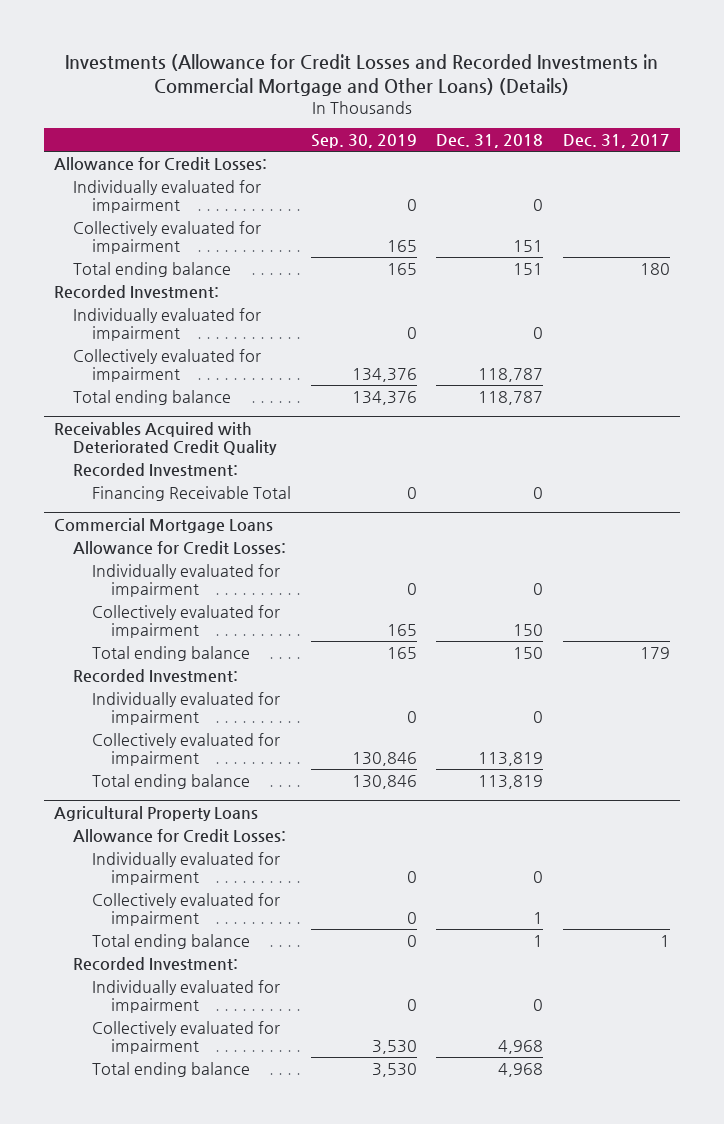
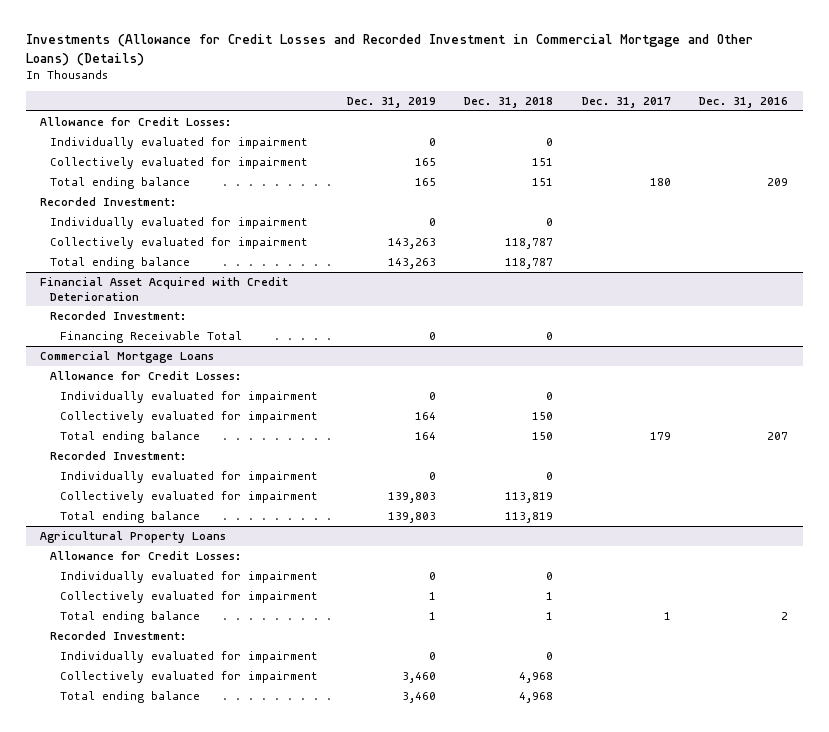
- Investments (Allowance for Credit Losses and Recorded Investments in Commercial Mortgage and Other Loans) (Details)
+ Investments (Allowance for Credit Losses and Recorded Investment in Commercial Mortgage and Other Loans) (Details)
- | Sep. 30, 2019 | Dec. 31, 2018 | Dec. 31, 2017
+ | Dec. 31, 2019 | Dec. 31, 2018 | Dec. 31, 2017 | Dec. 31, 2016
- Receivables Acquired with Deteriorated Credit Quality
+ Financial Asset Acquired with Credit Deterioration

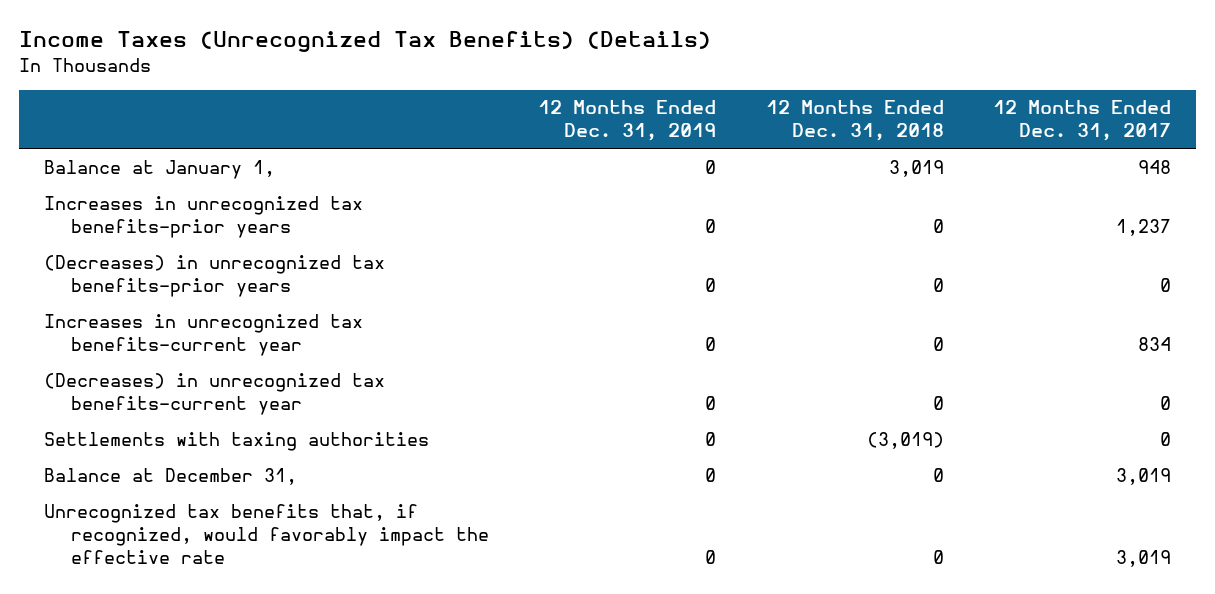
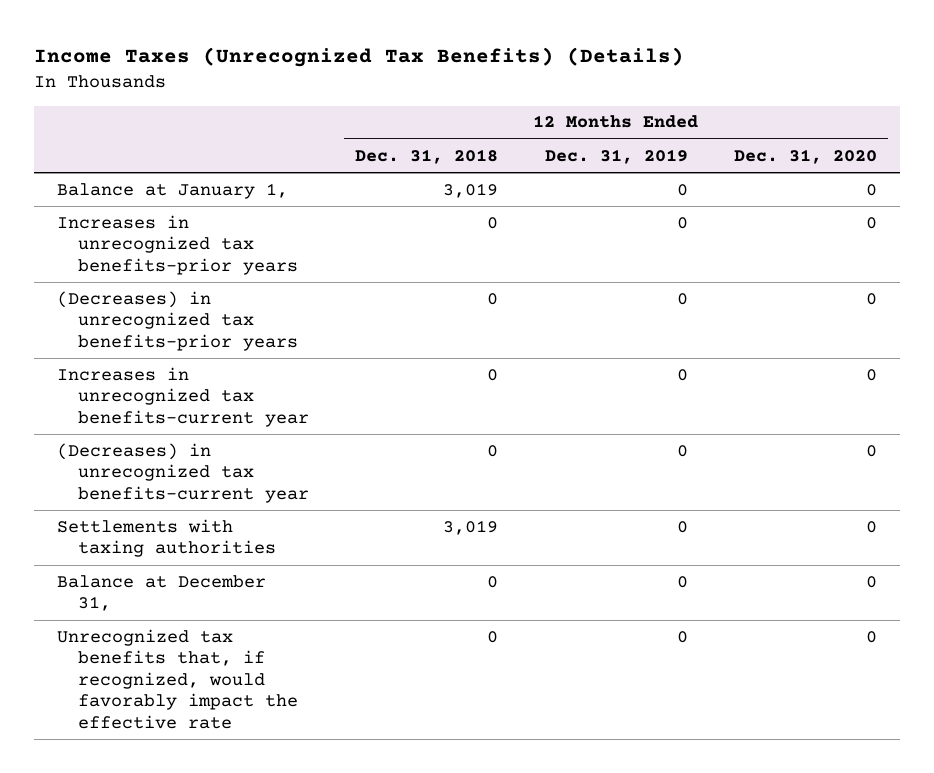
- | 12 Months Ended Dec. 31, 2019 | 12 Months Ended Dec. 31, 2018 | 12 Months Ended Dec. 31, 2017
+ | 12 Months Ended Dec. 31, 2018 | 12 Months Ended Dec. 31, 2019 | 12 Months Ended Dec. 31, 2020
- Settlements with taxing authorities | 0 | (3,019) | 0
+ Settlements with taxing authorities | 3,019 | 0 | 0

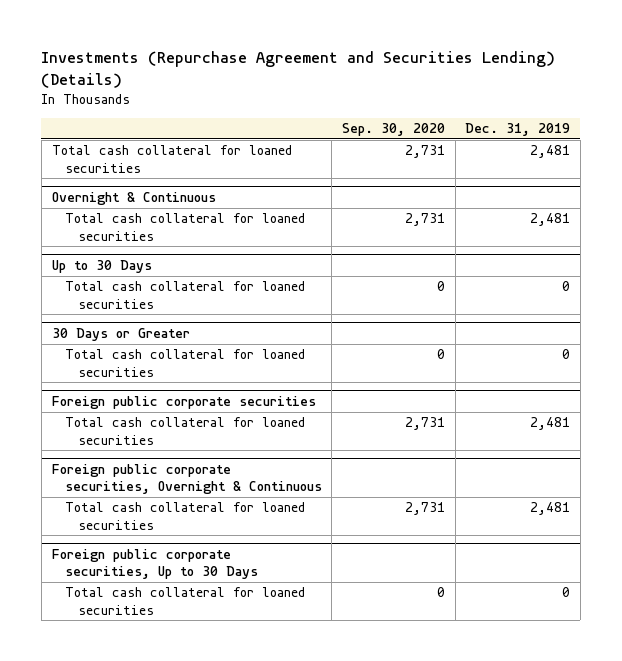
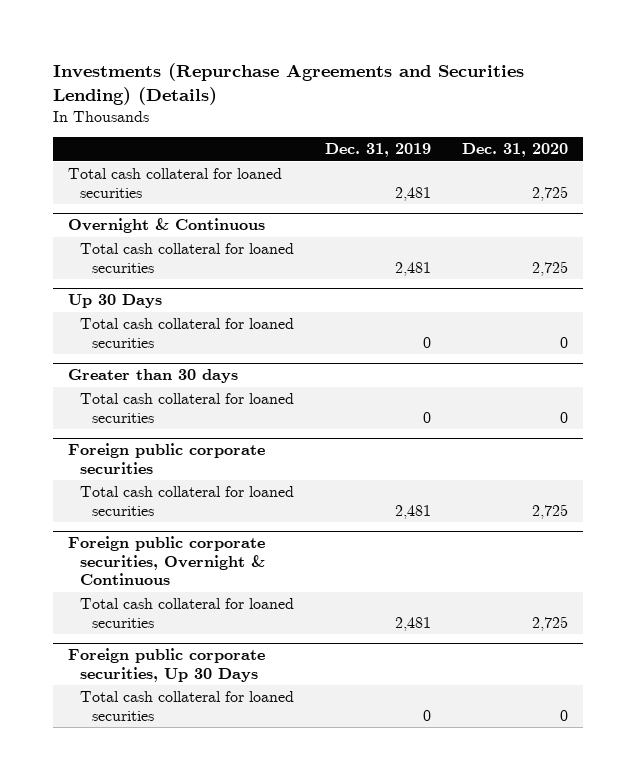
- Investments (Repurchase Agreement and Securities Lending) (Details)
+ Investments (Repurchase Agreements and Securities Lending) (Details)
- | Sep. 30, 2020 | Dec. 31, 2019
+ | Dec. 31, 2019 | Dec. 31, 2020
- Up to 30 Days
+ Up 30 Days
- 30 Days or Greater
+ Greater than 30 days
- Foreign public corporate securities, Up to 30 Days
+ Foreign public corporate securities, Up 30 Days

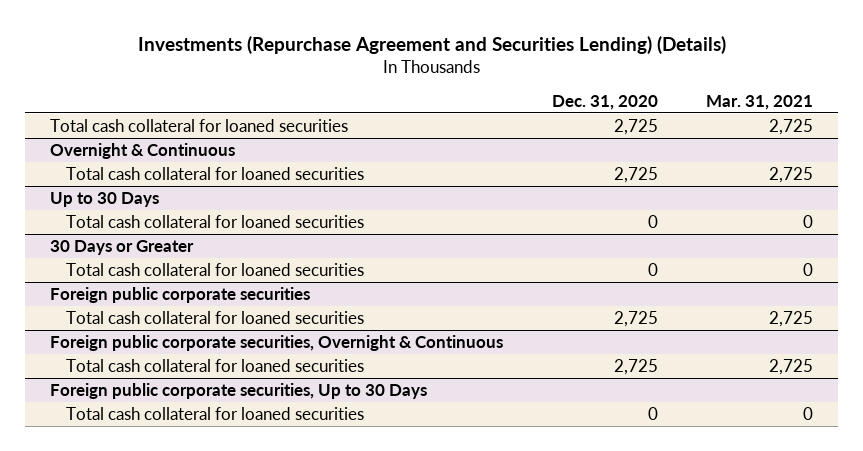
- Investments (Repurchase Agreements and Securities Lending) (Details)
+ Investments (Repurchase Agreement and Securities Lending) (Details)
- | Dec. 31, 2019 | Dec. 31, 2020
+ | Dec. 31, 2020 | Mar. 31, 2021
- Up 30 Days
+ Up to 30 Days
- Greater than 30 days
+ 30 Days or Greater
- Foreign public corporate securities, Up 30 Days
+ Foreign public corporate securities, Up to 30 Days

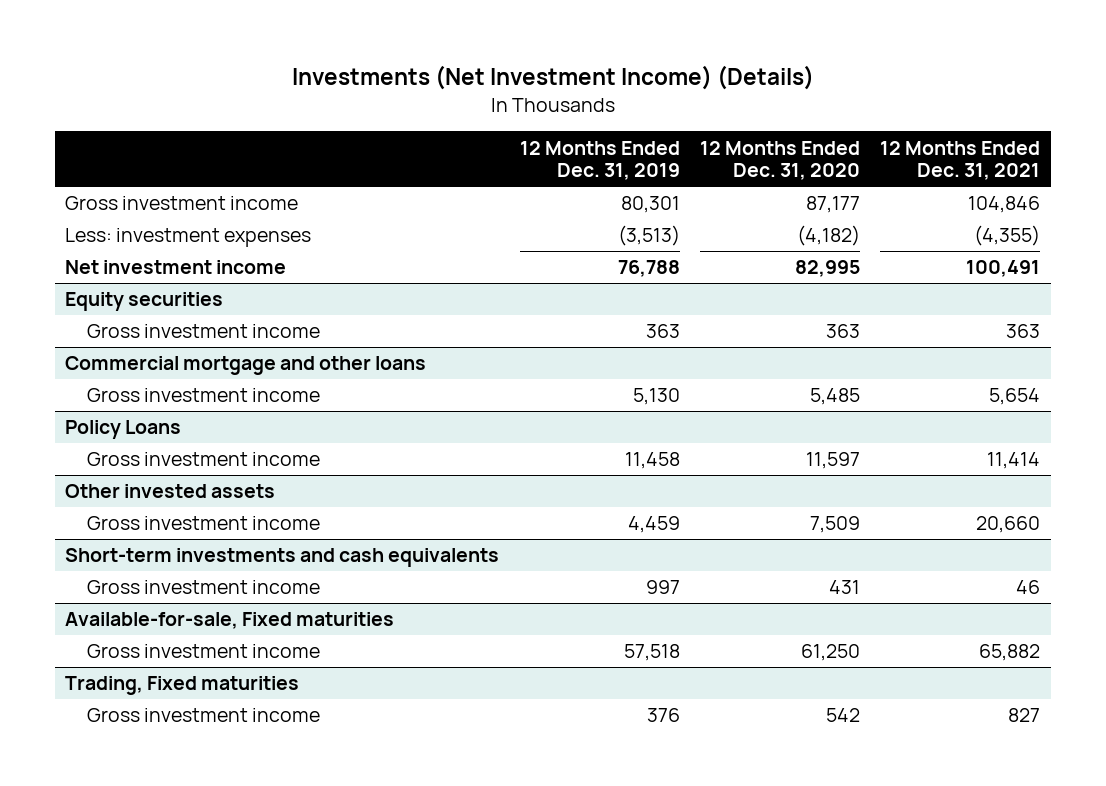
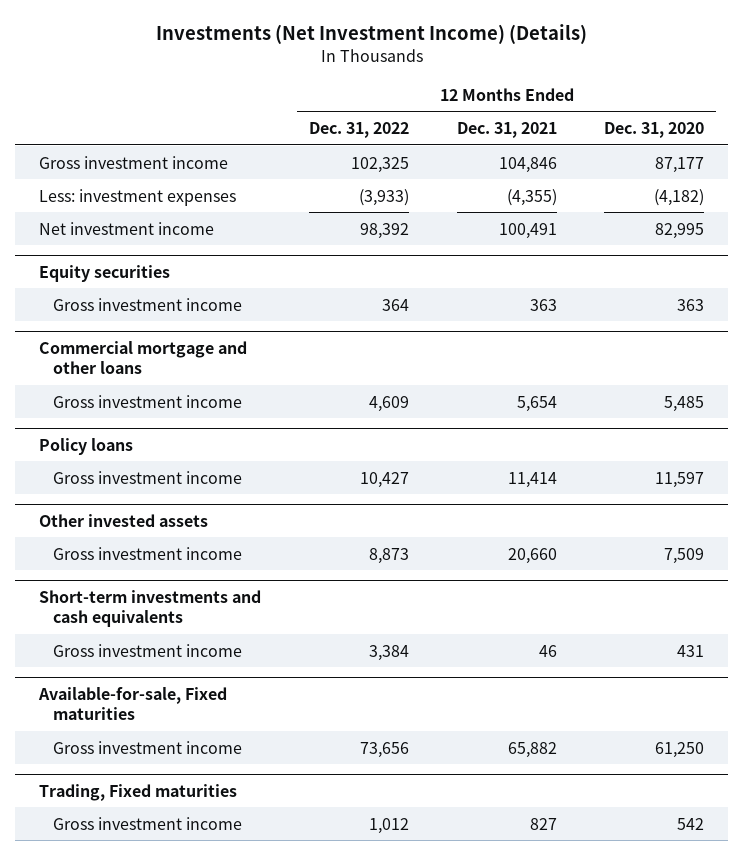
- | 12 Months Ended Dec. 31, 2019 | 12 Months Ended Dec. 31, 2020 | 12 Months Ended Dec. 31, 2021
+ | 12 Months Ended Dec. 31, 2022 | 12 Months Ended Dec. 31, 2021 | 12 Months Ended Dec. 31, 2020
- Policy Loans
+ Policy loans

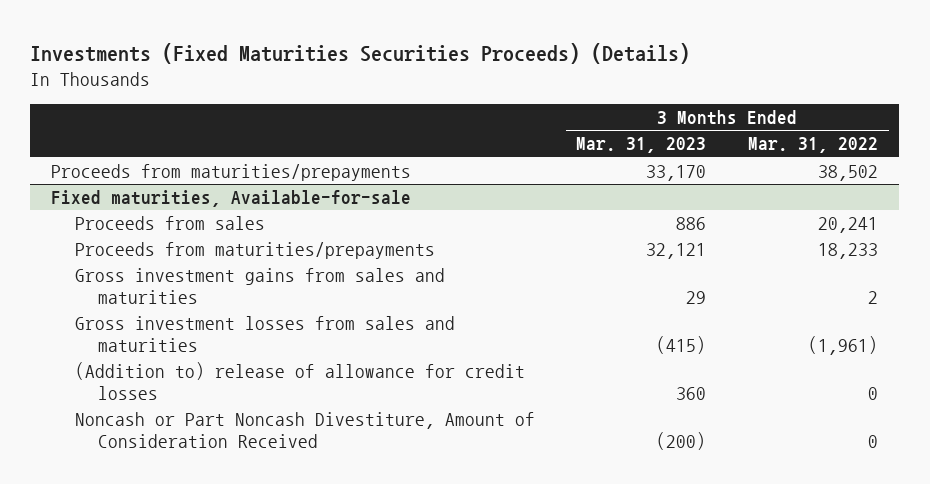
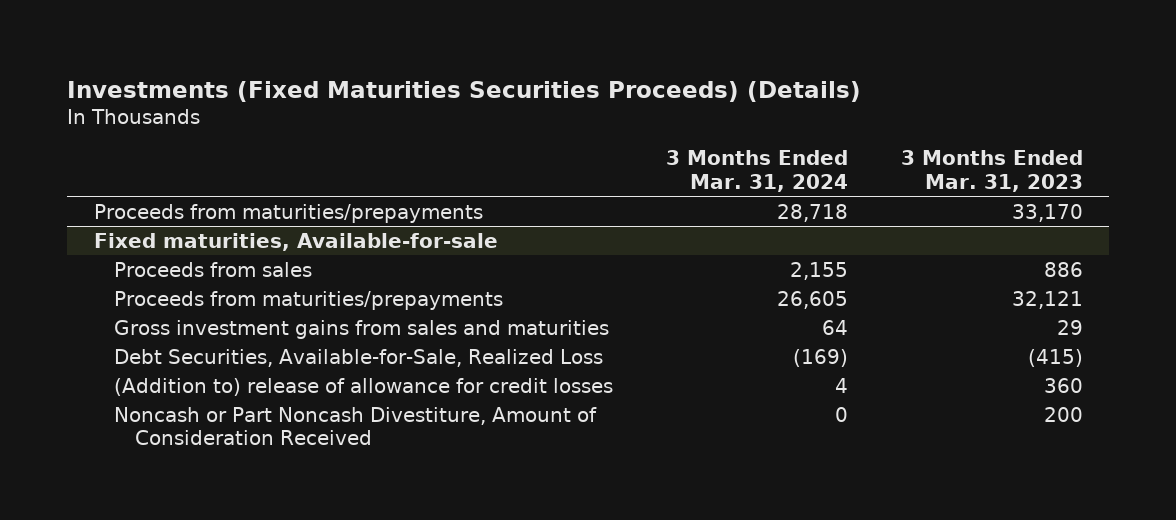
- | 3 Months Ended Mar. 31, 2023 | 3 Months Ended Mar. 31, 2022
+ | 3 Months Ended Mar. 31, 2024 | 3 Months Ended Mar. 31, 2023
@ Fixed maturities, Available-for-sale
- Gross investment losses from sales and maturities | (415) | (1,961)
+ Debt Securities, Available-for-Sale, Realized Loss | (169) | (415)
- Noncash or Part Noncash Divestiture, Amount of Consideration Received | (200) | 0
+ Noncash or Part Noncash Divestiture, Amount of Consideration Received | 0 | 200

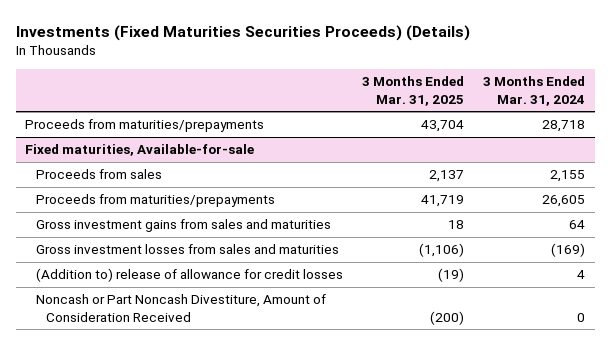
- | 3 Months Ended Mar. 31, 2024 | 3 Months Ended Mar. 31, 2023
+ | 3 Months Ended Mar. 31, 2025 | 3 Months Ended Mar. 31, 2024
@ Fixed maturities, Available-for-sale
- Debt Securities, Available-for-Sale, Realized Loss | (169) | (415)
+ Gross investment losses from sales and maturities | (1,106) | (169)

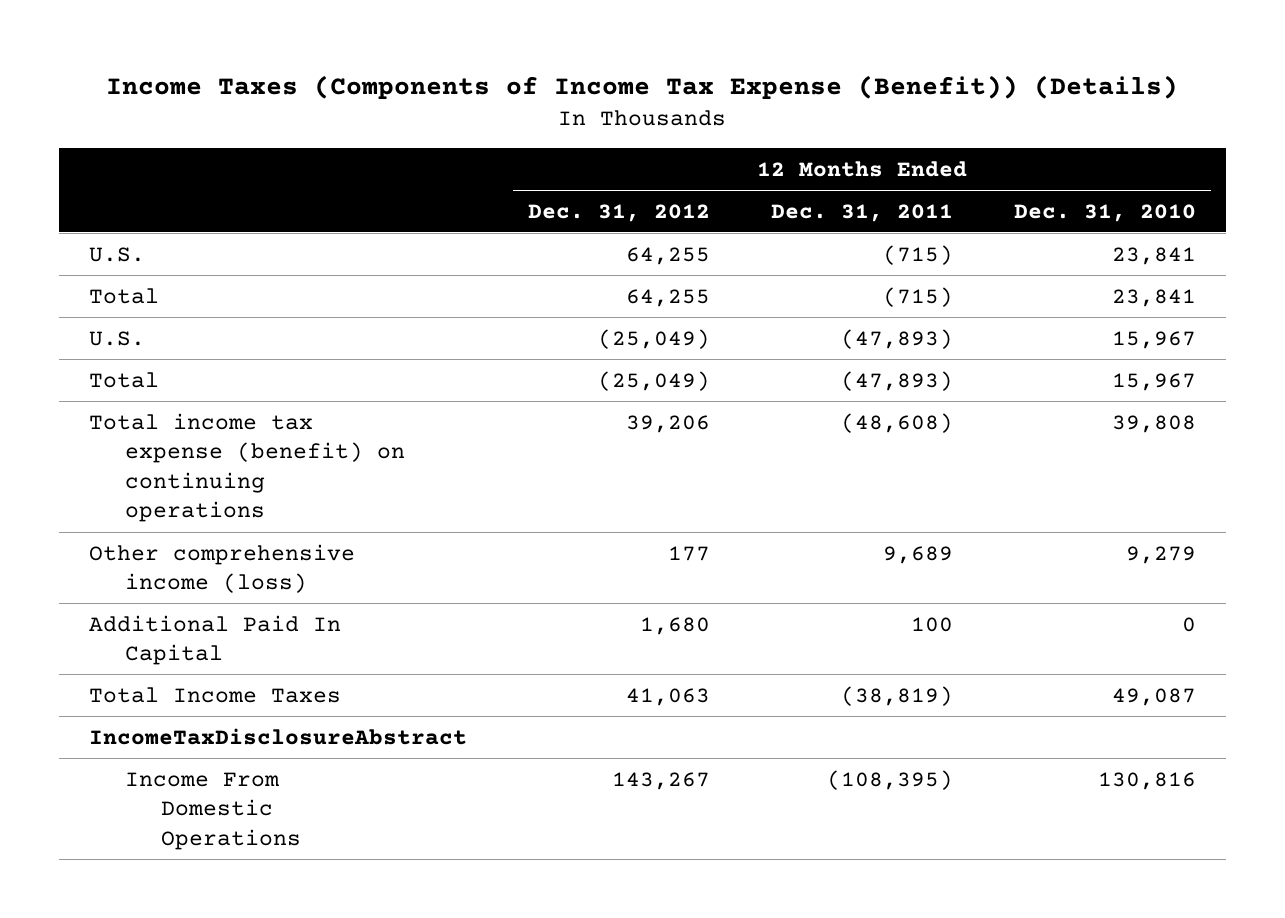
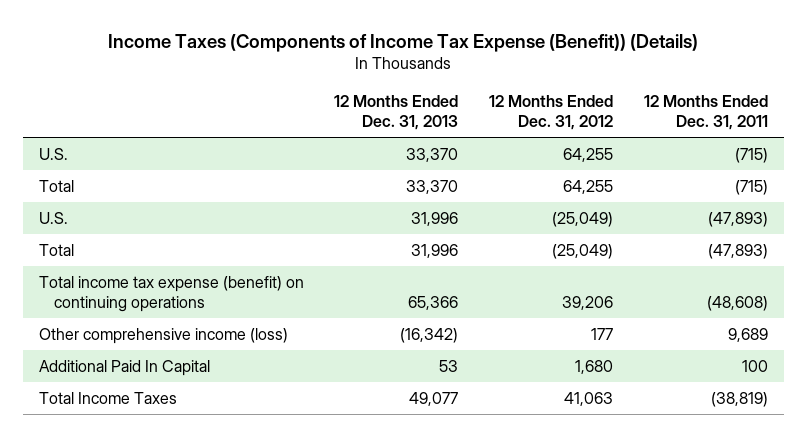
- | 12 Months Ended Dec. 31, 2012 | 12 Months Ended Dec. 31, 2011 | 12 Months Ended Dec. 31, 2010
+ | 12 Months Ended Dec. 31, 2013 | 12 Months Ended Dec. 31, 2012 | 12 Months Ended Dec. 31, 2011
- IncomeTaxDisclosureAbstract
- Income From Domestic Operations | 143,267 | (108,395) | 130,816

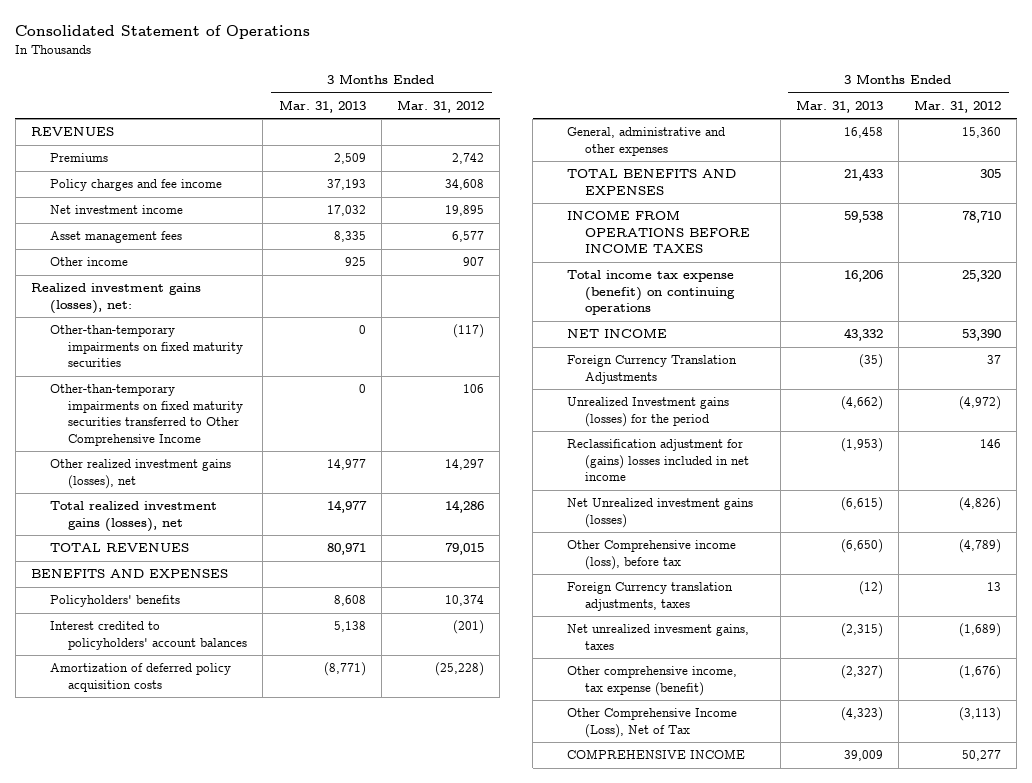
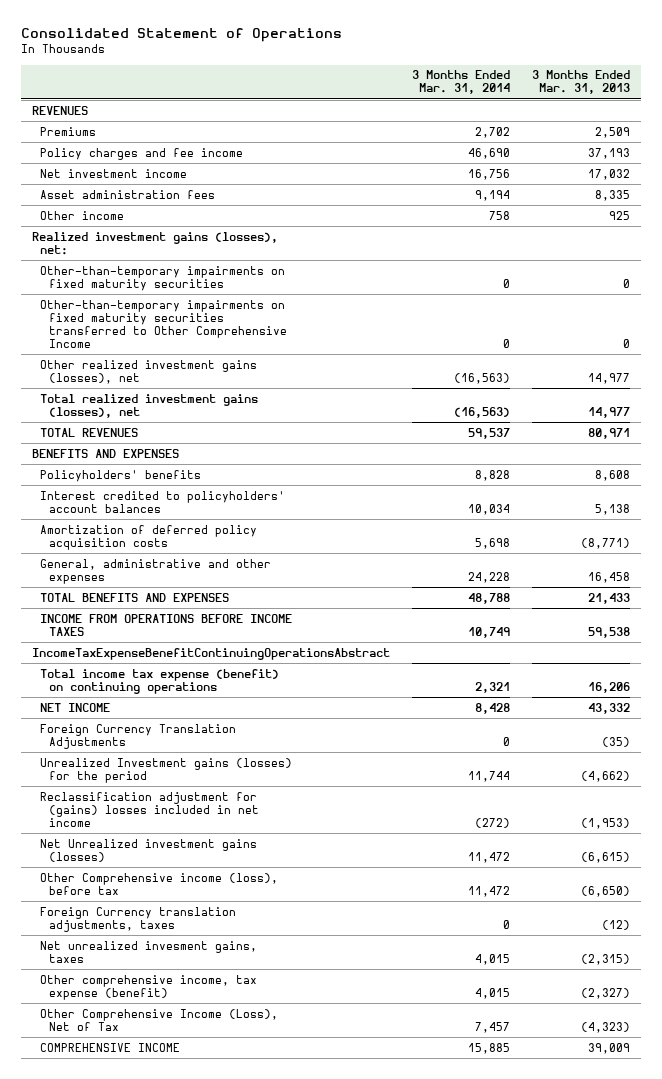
- | 3 Months Ended Mar. 31, 2013 | 3 Months Ended Mar. 31, 2012
+ | 3 Months Ended Mar. 31, 2014 | 3 Months Ended Mar. 31, 2013
- Asset management fees | 8,335 | 6,577
+ Asset administration fees | 9,194 | 8,335
+ IncomeTaxExpenseBenefitContinuingOperationsAbstract

